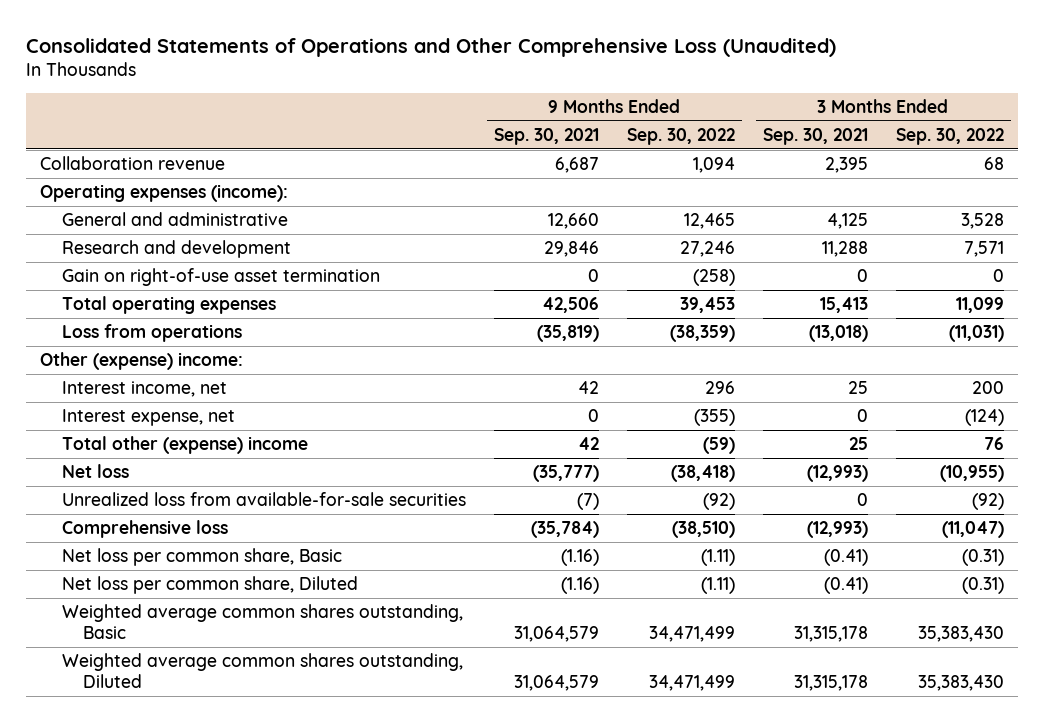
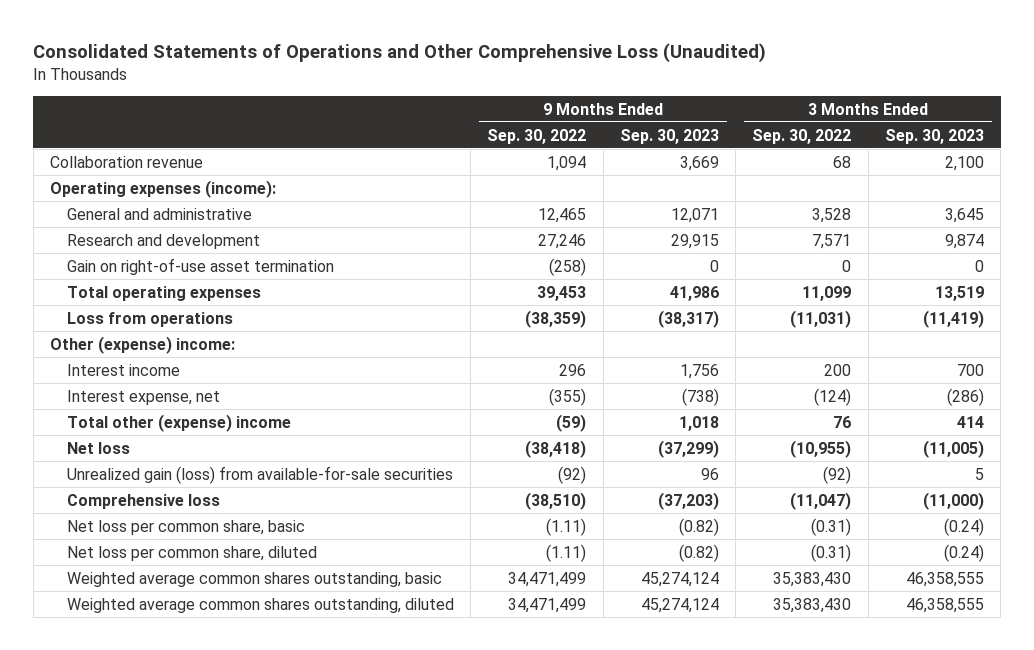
- | 9 Months Ended Sep. 30, 2021 | 9 Months Ended Sep. 30, 2022 | 3 Months Ended Sep. 30, 2021 | 3 Months Ended Sep. 30, 2022
+ | 9 Months Ended Sep. 30, 2022 | 9 Months Ended Sep. 30, 2023 | 3 Months Ended Sep. 30, 2022 | 3 Months Ended Sep. 30, 2023
- Interest income, net | 42 | 296 | 25 | 200
+ Interest income | 296 | 1,756 | 200 | 700
- Unrealized loss from available-for-sale securities | (7) | (92) | 0 | (92)
+ Unrealized gain (loss) from available-for-sale securities | (92) | 96 | (92) | 5
- Net loss per common share, Basic | (1.16) | (1.11) | (0.41) | (0.31)
- Net loss per common share, Diluted | (1.16) | (1.11) | (0.41) | (0.31)
- Weighted average common shares outstanding, Basic | 31,064,579 | 34,471,499 | 31,315,178 | 35,383,430
- Weighted average common shares outstanding, Diluted | 31,064,579 | 34,471,499 | 31,315,178 | 35,383,430
+ Net loss per common share, basic | (1.11) | (0.82) | (0.31) | (0.24)
+ Net loss per common share, diluted | (1.11) | (0.82) | (0.31) | (0.24)
+ Weighted average common shares outstanding, basic | 34,471,499 | 45,274,124 | 35,383,430 | 46,358,555
+ Weighted average common shares outstanding, diluted | 34,471,499 | 45,274,124 | 35,383,430 | 46,358,555

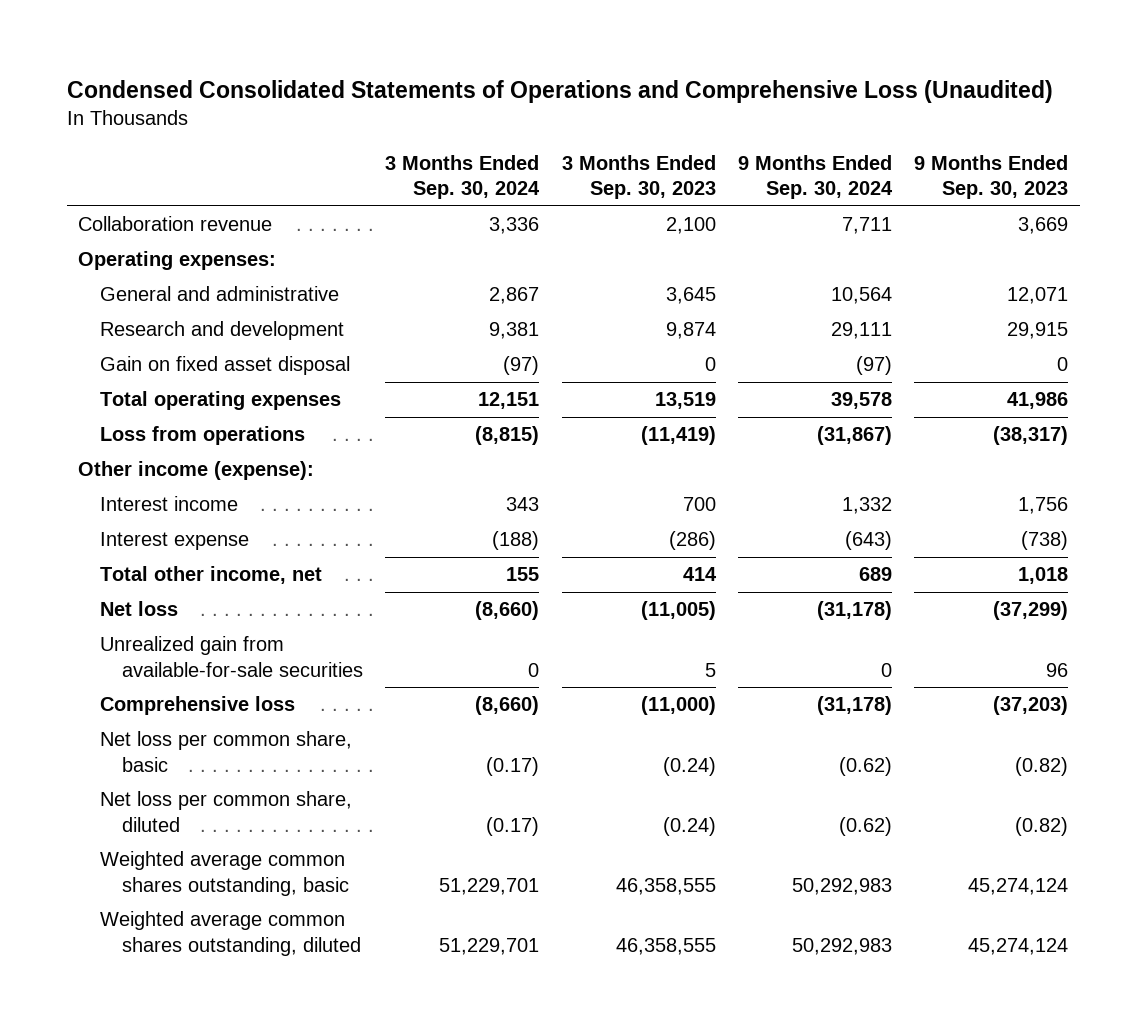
- Consolidated Statements of Operations and Other Comprehensive Loss (Unaudited)
+ Condensed Consolidated Statements of Operations and Comprehensive Loss (Unaudited)
- | 9 Months Ended Sep. 30, 2022 | 9 Months Ended Sep. 30, 2023 | 3 Months Ended Sep. 30, 2022 | 3 Months Ended Sep. 30, 2023
+ | 3 Months Ended Sep. 30, 2024 | 3 Months Ended Sep. 30, 2023 | 9 Months Ended Sep. 30, 2024 | 9 Months Ended Sep. 30, 2023
- Operating expenses (income):
+ Operating expenses:
- Gain on right-of-use asset termination | (258) | 0 | 0 | 0
+ Gain on fixed asset disposal | (97) | 0 | (97) | 0
- Other (expense) income:
+ Other income (expense):
- Interest expense, net | (355) | (738) | (124) | (286)
- Total other (expense) income | (59) | 1,018 | 76 | 414
+ Interest expense | (188) | (286) | (643) | (738)
+ Total other income, net | 155 | 414 | 689 | 1,018
- Unrealized gain (loss) from available-for-sale securities | (92) | 96 | (92) | 5
+ Unrealized gain from available-for-sale securities | 0 | 5 | 0 | 96

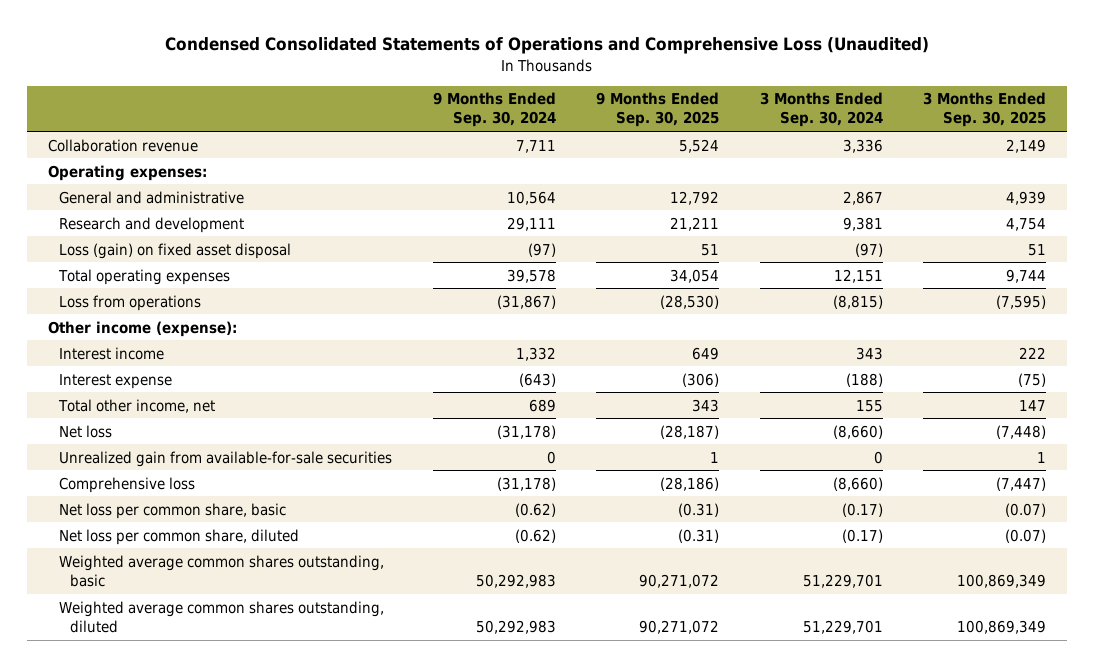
- | 3 Months Ended Sep. 30, 2024 | 3 Months Ended Sep. 30, 2023 | 9 Months Ended Sep. 30, 2024 | 9 Months Ended Sep. 30, 2023
+ | 9 Months Ended Sep. 30, 2024 | 9 Months Ended Sep. 30, 2025 | 3 Months Ended Sep. 30, 2024 | 3 Months Ended Sep. 30, 2025
- Gain on fixed asset disposal | (97) | 0 | (97) | 0
+ Loss (gain) on fixed asset disposal | (97) | 51 | (97) | 51

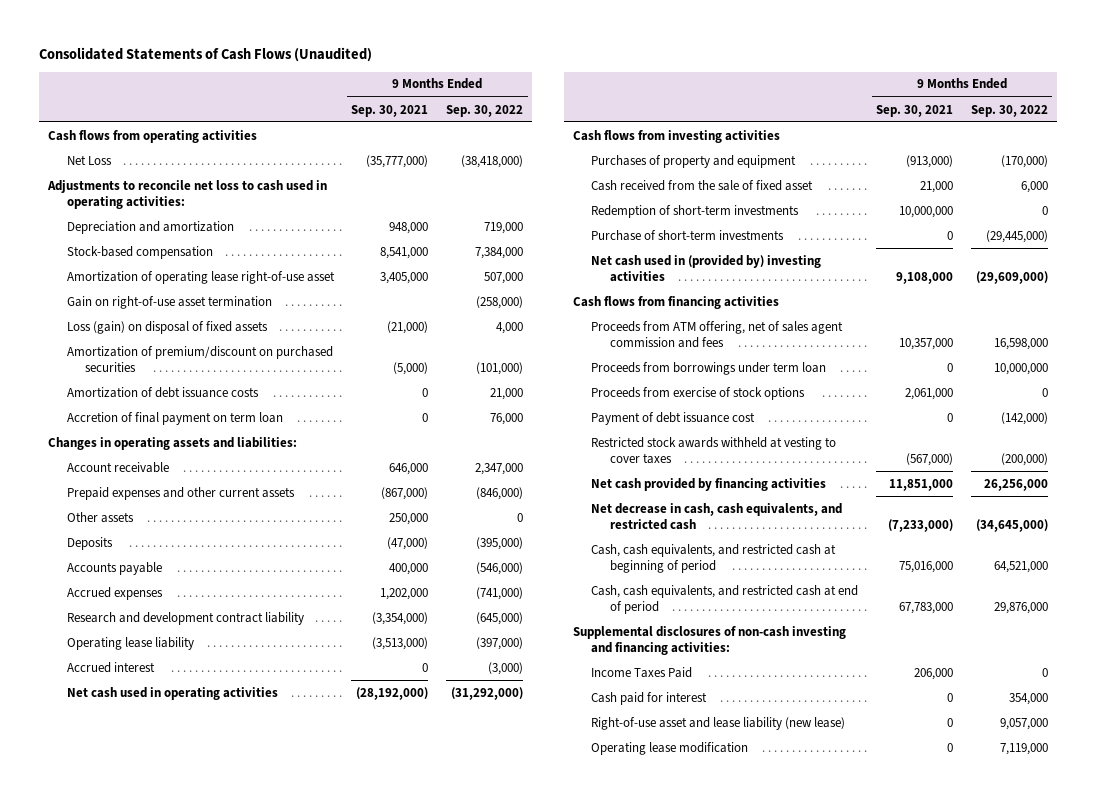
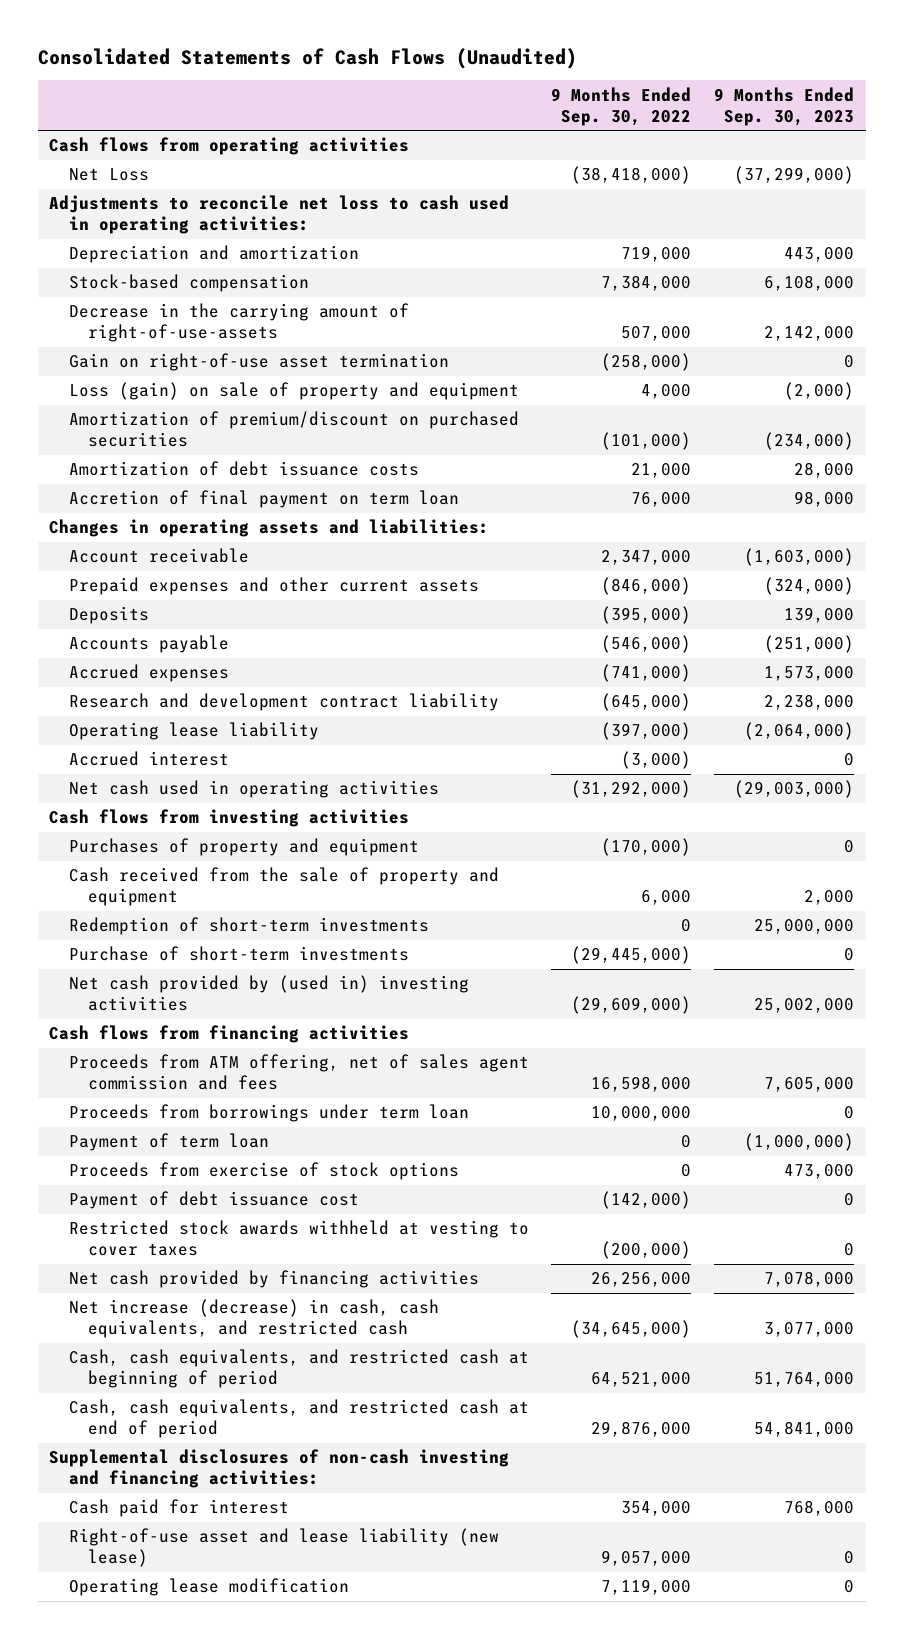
- | 9 Months Ended Sep. 30, 2021 | 9 Months Ended Sep. 30, 2022
+ | 9 Months Ended Sep. 30, 2022 | 9 Months Ended Sep. 30, 2023
- Amortization of operating lease right-of-use asset | 3,405,000 | 507,000
+ Decrease in the carrying amount of right-of-use-assets | 507,000 | 2,142,000
- Loss (gain) on disposal of fixed assets | (21,000) | 4,000
+ Loss (gain) on sale of property and equipment | 4,000 | (2,000)
- Other assets | 250,000 | 0
- Cash received from the sale of fixed asset | 21,000 | 6,000
+ Cash received from the sale of property and equipment | 6,000 | 2,000
- Net cash used in (provided by) investing activities | 9,108,000 | (29,609,000)
+ Net cash provided by (used in) investing activities | (29,609,000) | 25,002,000
+ Payment of term loan | 0 | (1,000,000)
- Net decrease in cash, cash equivalents, and restricted cash | (7,233,000) | (34,645,000)
+ Net increase (decrease) in cash, cash equivalents, and restricted cash | (34,645,000) | 3,077,000
- Income Taxes Paid | 206,000 | 0

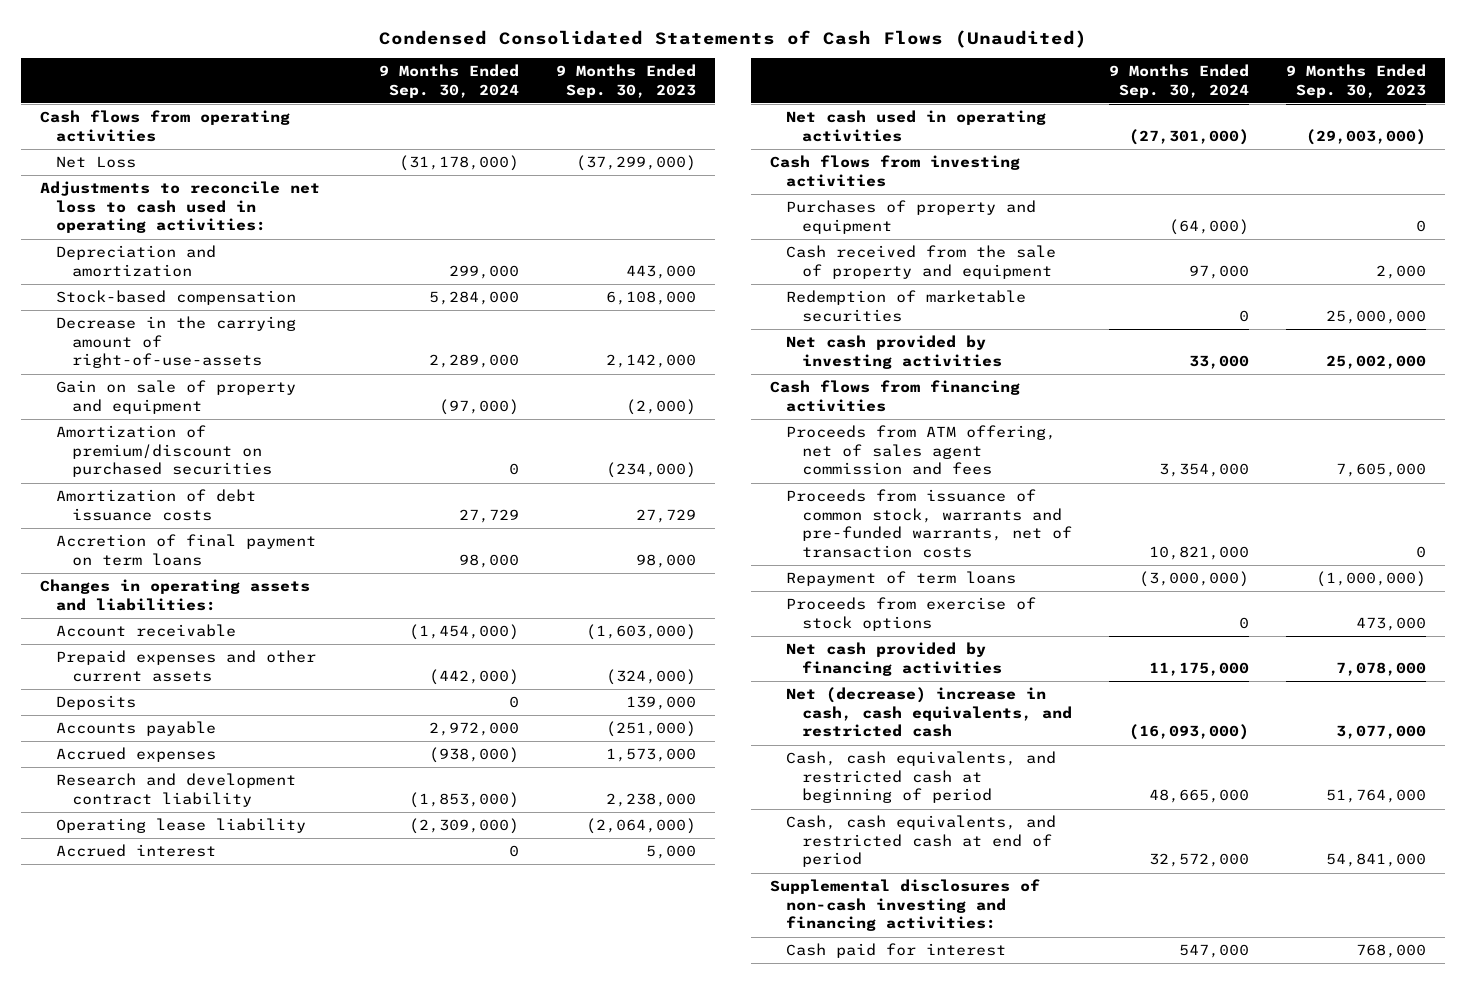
- Consolidated Statements of Cash Flows (Unaudited)
+ Condensed Consolidated Statements of Cash Flows (Unaudited)
- | 9 Months Ended Sep. 30, 2022 | 9 Months Ended Sep. 30, 2023
+ | 9 Months Ended Sep. 30, 2024 | 9 Months Ended Sep. 30, 2023
- Gain on right-of-use asset termination | (258,000) | 0
- Loss (gain) on sale of property and equipment | 4,000 | (2,000)
+ Gain on sale of property and equipment | (97,000) | (2,000)
- Amortization of debt issuance costs | 21,000 | 28,000
- Accretion of final payment on term loan | 76,000 | 98,000
+ Amortization of debt issuance costs | 27,729 | 27,729
+ Accretion of final payment on term loans | 98,000 | 98,000
- Accrued interest | (3,000) | 0
+ Accrued interest | 0 | 5,000
- Redemption of short-term investments | 0 | 25,000,000
- Purchase of short-term investments | (29,445,000) | 0
- Net cash provided by (used in) investing activities | (29,609,000) | 25,002,000
+ Redemption of marketable securities | 0 | 25,000,000
+ Net cash provided by investing activities | 33,000 | 25,002,000
- Proceeds from borrowings under term loan | 10,000,000 | 0
- Payment of term loan | 0 | (1,000,000)
+ Proceeds from issuance of common stock, warrants and pre-funded warrants, net of transaction costs | 10,821,000 | 0
+ Repayment of term loans | (3,000,000) | (1,000,000)
- Payment of debt issuance cost | (142,000) | 0
- Restricted stock awards withheld at vesting to cover taxes | (200,000) | 0
- Net increase (decrease) in cash, cash equivalents, and restricted cash | (34,645,000) | 3,077,000
+ Net (decrease) increase in cash, cash equivalents, and restricted cash | (16,093,000) | 3,077,000
- Right-of-use asset and lease liability (new lease) | 9,057,000 | 0
- Operating lease modification | 7,119,000 | 0

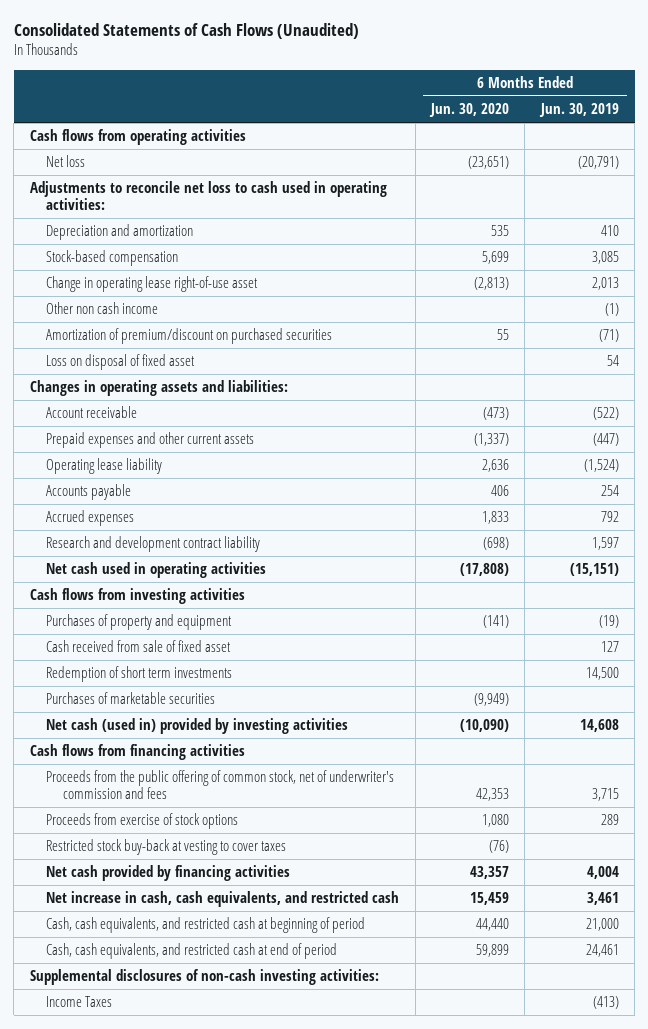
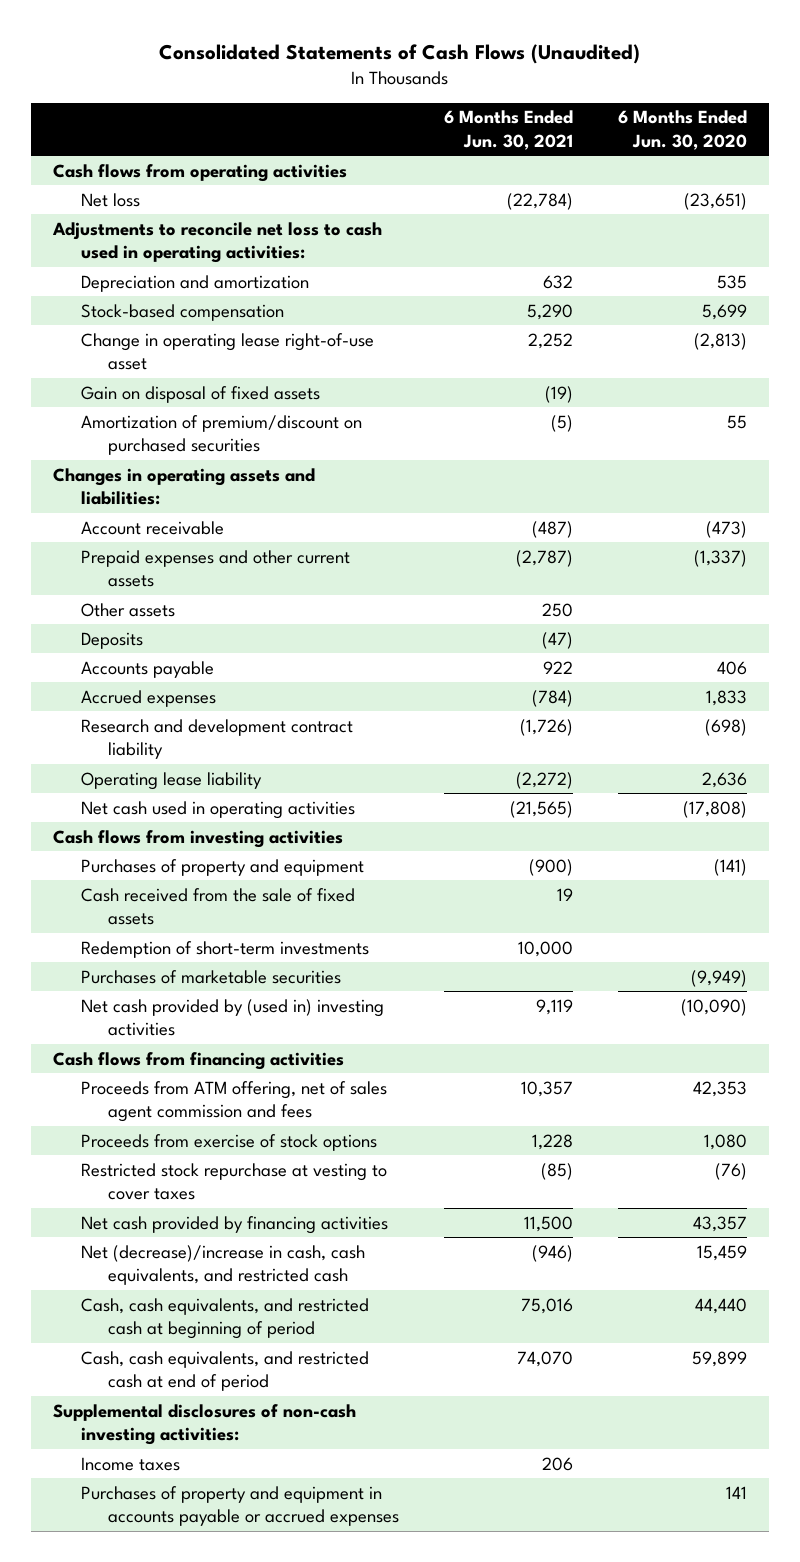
- | 6 Months Ended Jun. 30, 2020 | 6 Months Ended Jun. 30, 2019
+ | 6 Months Ended Jun. 30, 2021 | 6 Months Ended Jun. 30, 2020
- Other non cash income | | (1)
+ Gain on disposal of fixed assets | (19) |
- Loss on disposal of fixed asset | | 54
+ Other assets | 250 |
+ Deposits | (47) |
moved down: Operating lease liability | (2,272) | 2,636
- Cash received from sale of fixed asset | | 127
- Redemption of short term investments | | 14,500
+ Cash received from the sale of fixed assets | 19 |
+ Redemption of short-term investments | 10,000 |
- Net cash (used in) provided by investing activities | (10,090) | 14,608
+ Net cash provided by (used in) investing activities | 9,119 | (10,090)
- Proceeds from the public offering of common stock, net of underwriter's commission and fees | 42,353 | 3,715
+ Proceeds from ATM offering, net of sales agent commission and fees | 10,357 | 42,353
- Restricted stock buy-back at vesting to cover taxes | (76) |
+ Restricted stock repurchase at vesting to cover taxes | (85) | (76)
- Net increase in cash, cash equivalents, and restricted cash | 15,459 | 3,461
+ Net (decrease)/increase in cash, cash equivalents, and restricted cash | (946) | 15,459
- Income Taxes | | (413)
+ Income taxes | 206 |
+ Purchases of property and equipment in accounts payable or accrued expenses | | 141

